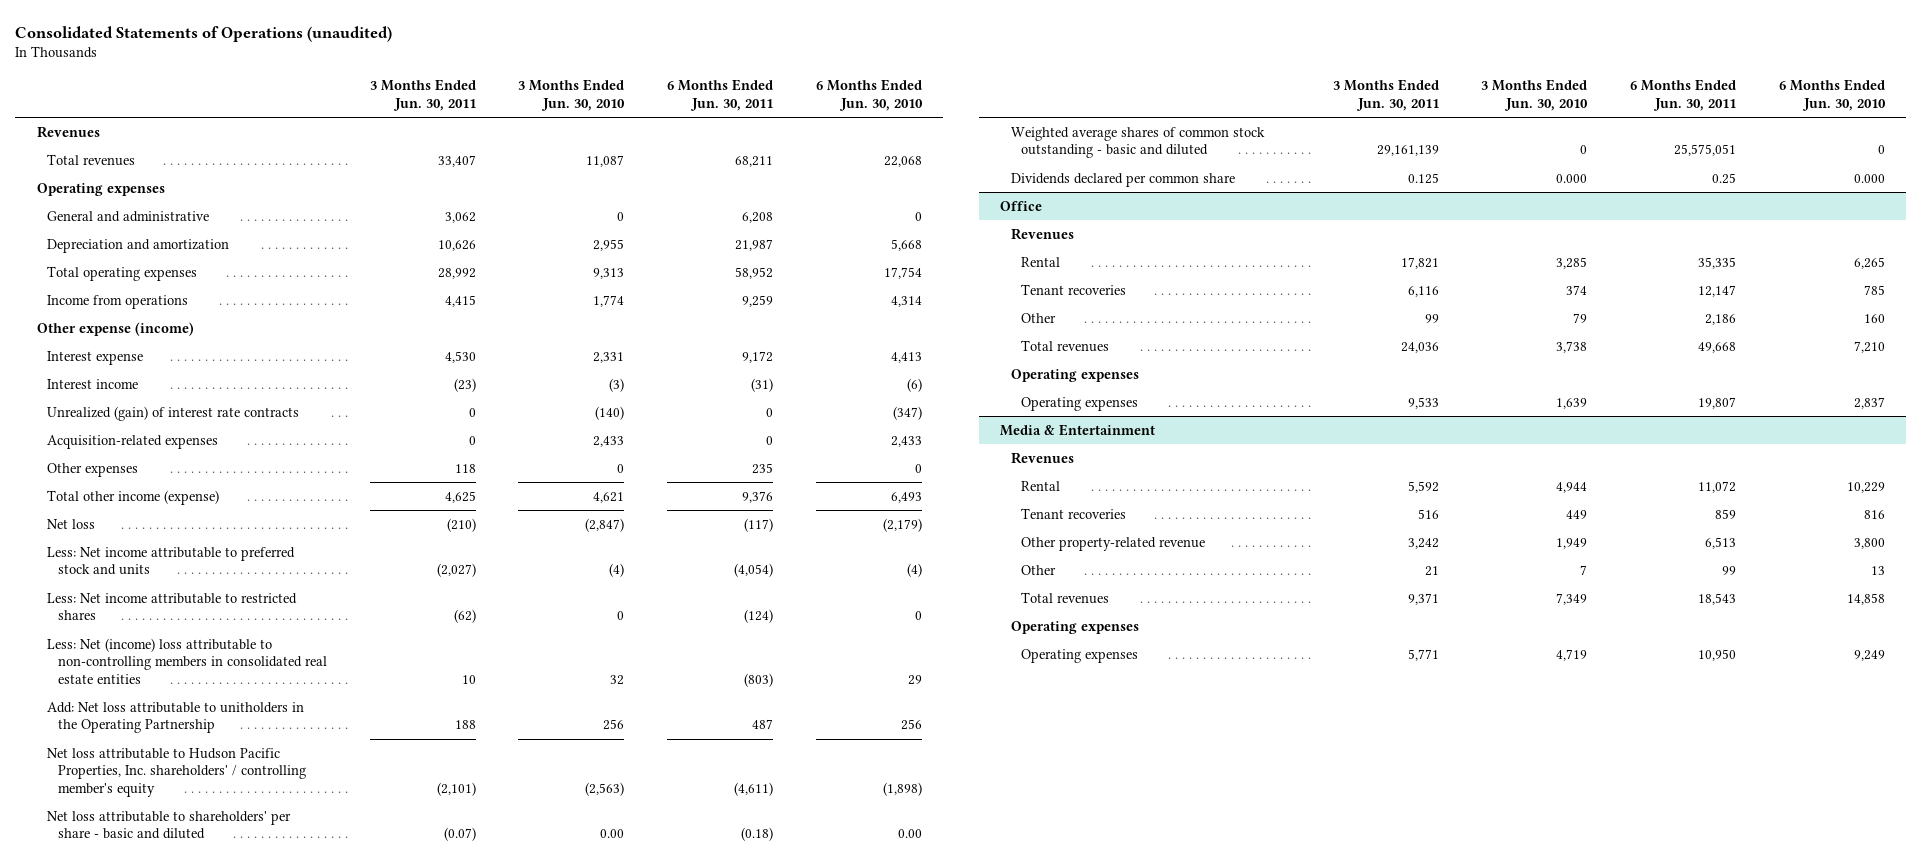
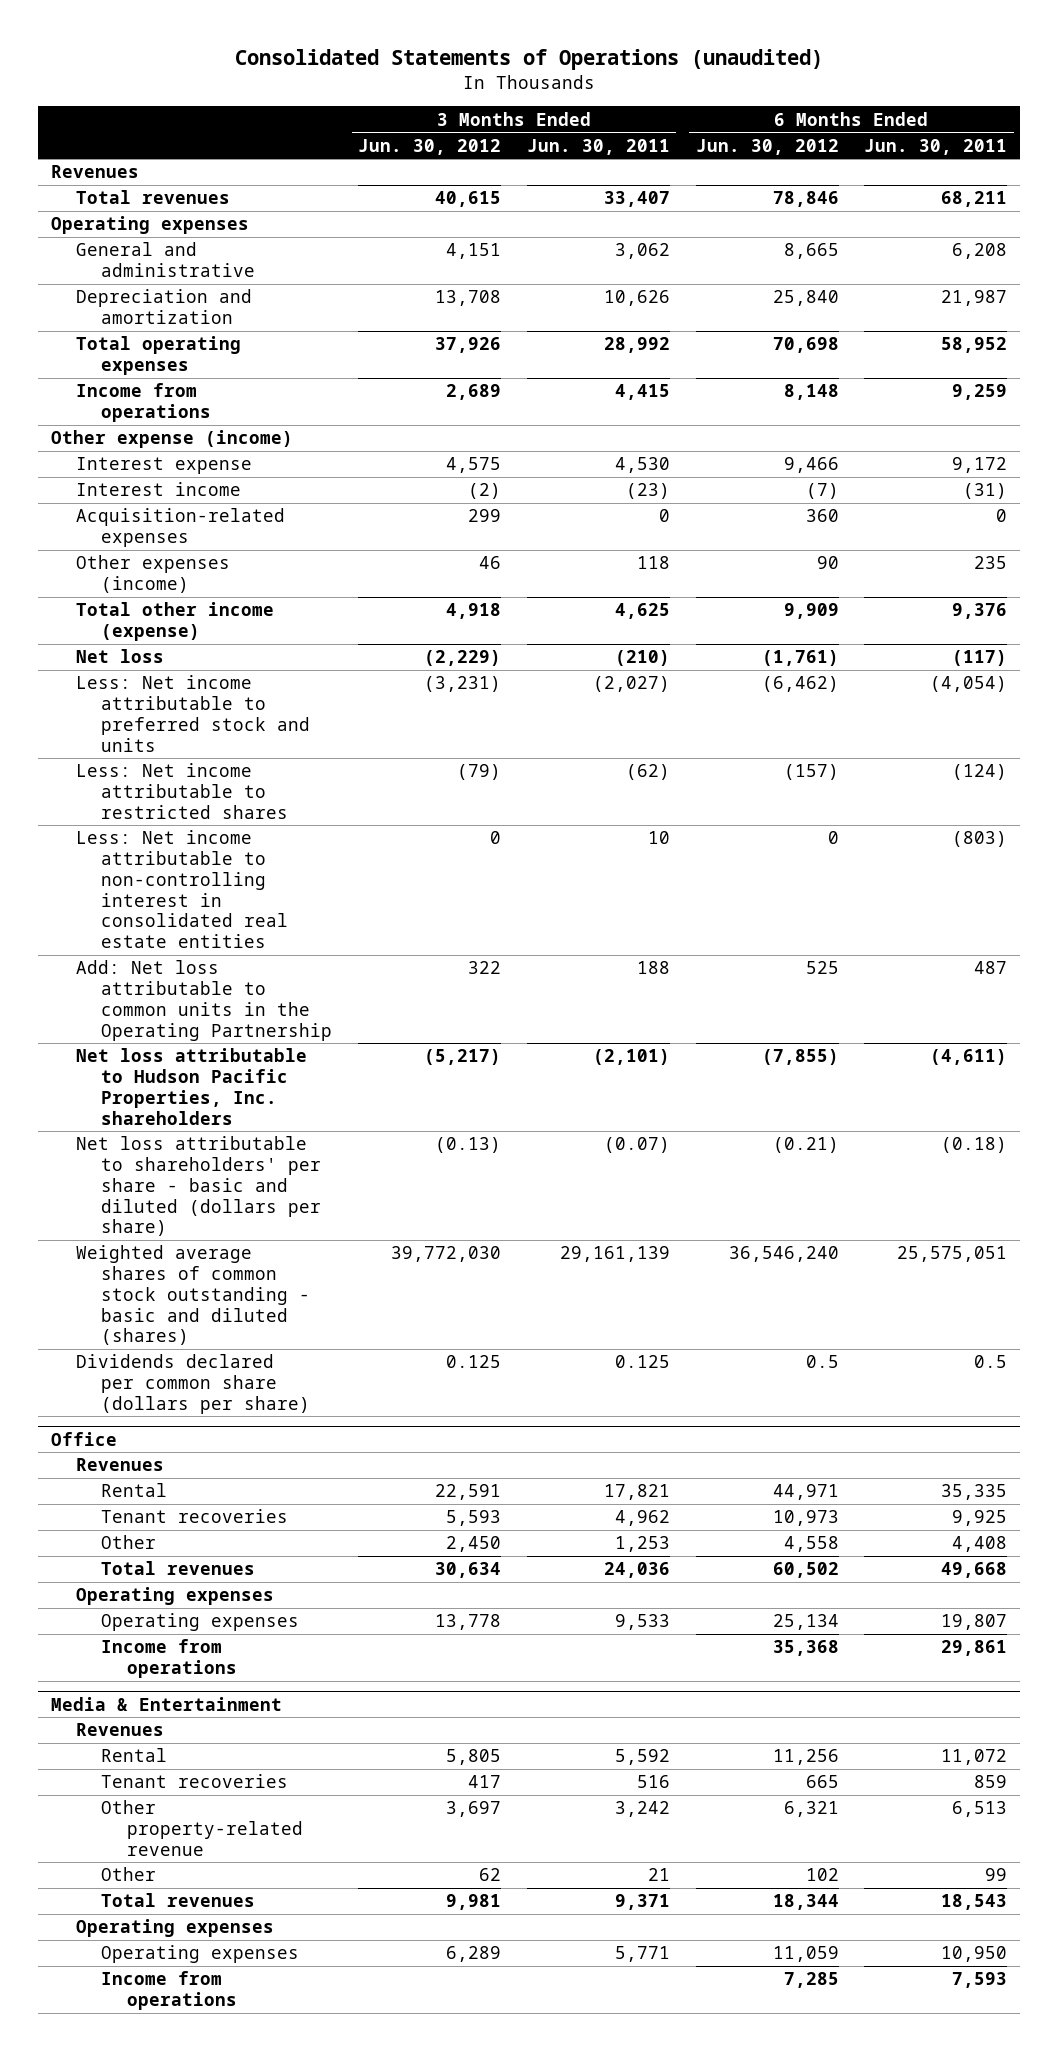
- | 3 Months Ended Jun. 30, 2011 | 3 Months Ended Jun. 30, 2010 | 6 Months Ended Jun. 30, 2011 | 6 Months Ended Jun. 30, 2010
+ | 3 Months Ended Jun. 30, 2012 | 3 Months Ended Jun. 30, 2011 | 6 Months Ended Jun. 30, 2012 | 6 Months Ended Jun. 30, 2011
- Unrealized (gain) of interest rate contracts | 0 | (140) | 0 | (347)
- Other expenses | 118 | 0 | 235 | 0
+ Other expenses (income) | 46 | 118 | 90 | 235
- Less: Net (income) loss attributable to non-controlling members in consolidated real estate entities | 10 | 32 | (803) | 29
- Add: Net loss attributable to unitholders in the Operating Partnership | 188 | 256 | 487 | 256
- Net loss attributable to Hudson Pacific Properties, Inc. shareholders' / controlling member's equity | (2,101) | (2,563) | (4,611) | (1,898)
- Net loss attributable to shareholders' per share - basic and diluted | (0.07) | 0.00 | (0.18) | 0.00
- Weighted average shares of common stock outstanding - basic and diluted | 29,161,139 | 0 | 25,575,051 | 0
- Dividends declared per common share | 0.125 | 0.000 | 0.25 | 0.000
+ Less: Net income attributable to non-controlling interest in consolidated real estate entities | 0 | 10 | 0 | (803)
+ Add: Net loss attributable to common units in the Operating Partnership | 322 | 188 | 525 | 487
+ Net loss attributable to Hudson Pacific Properties, Inc. shareholders | (5,217) | (2,101) | (7,855) | (4,611)
+ Net loss attributable to shareholders' per share - basic and diluted (dollars per share) | (0.13) | (0.07) | (0.21) | (0.18)
+ Weighted average shares of common stock outstanding - basic and diluted (shares) | 39,772,030 | 29,161,139 | 36,546,240 | 25,575,051
+ Dividends declared per common share (dollars per share) | 0.125 | 0.125 | 0.5 | 0.5
@ Office
- Tenant recoveries | 6,116 | 374 | 12,147 | 785
- Other | 99 | 79 | 2,186 | 160
+ Tenant recoveries | 5,593 | 4,962 | 10,973 | 9,925
+ Other | 2,450 | 1,253 | 4,558 | 4,408
+ Income from operations | | | 35,368 | 29,861
@ Media & Entertainment
+ Income from operations | | | 7,285 | 7,593

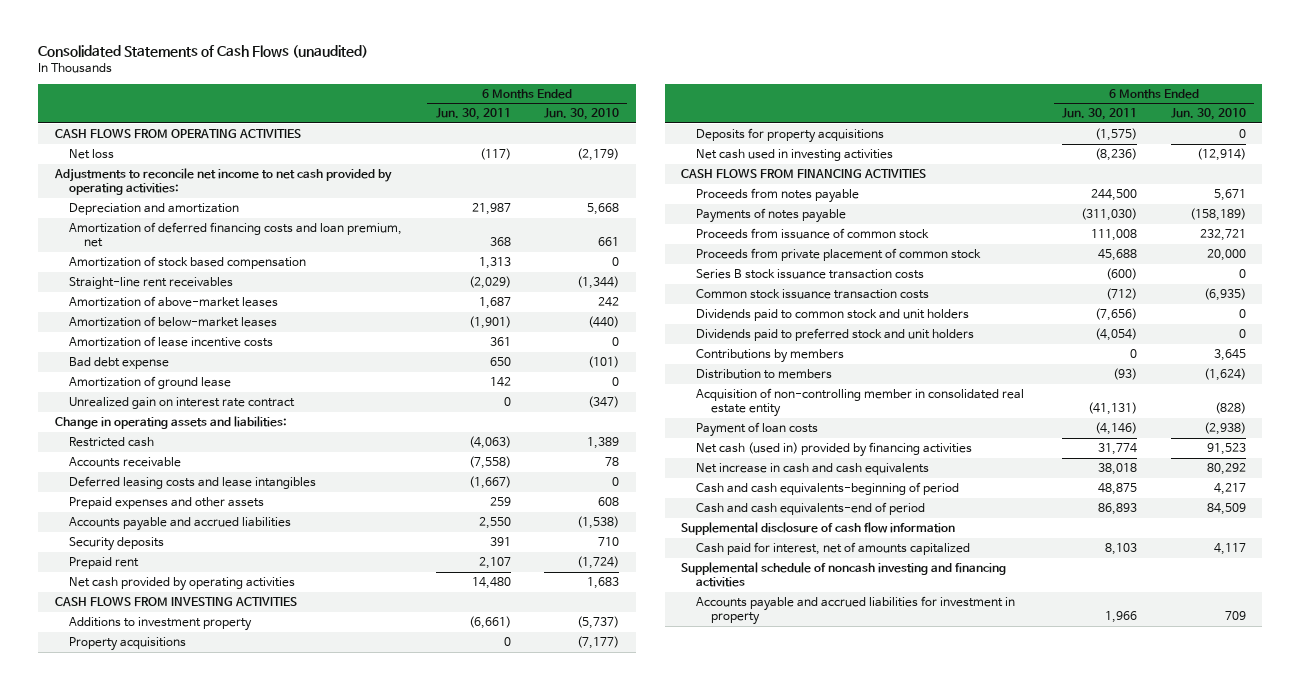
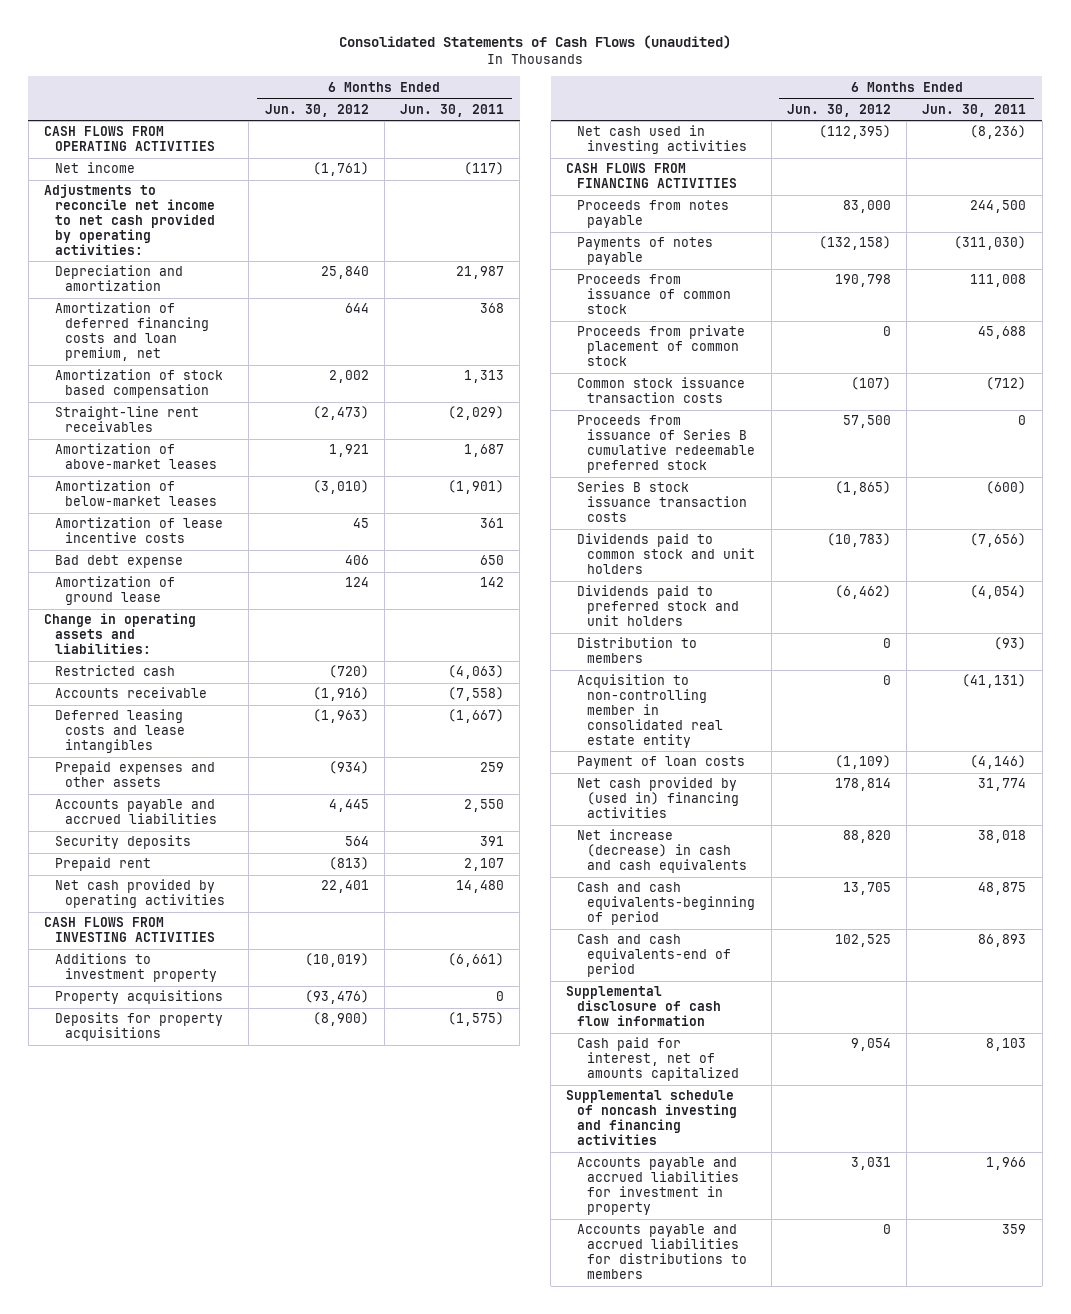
- | 6 Months Ended Jun. 30, 2011 | 6 Months Ended Jun. 30, 2010
+ | 6 Months Ended Jun. 30, 2012 | 6 Months Ended Jun. 30, 2011
- Net loss | (117) | (2,179)
+ Net income | (1,761) | (117)
- Unrealized gain on interest rate contract | 0 | (347)
+ Proceeds from issuance of Series B cumulative redeemable preferred stock | 57,500 | 0
moved down: Series B stock issuance transaction costs | (1,865) | (600)
- Contributions by members | 0 | 3,645
- Acquisition of non-controlling member in consolidated real estate entity | (41,131) | (828)
+ Acquisition to non-controlling member in consolidated real estate entity | 0 | (41,131)
- Net cash (used in) provided by financing activities | 31,774 | 91,523
- Net increase in cash and cash equivalents | 38,018 | 80,292
+ Net cash provided by (used in) financing activities | 178,814 | 31,774
+ Net increase (decrease) in cash and cash equivalents | 88,820 | 38,018
+ Accounts payable and accrued liabilities for distributions to members | 0 | 359

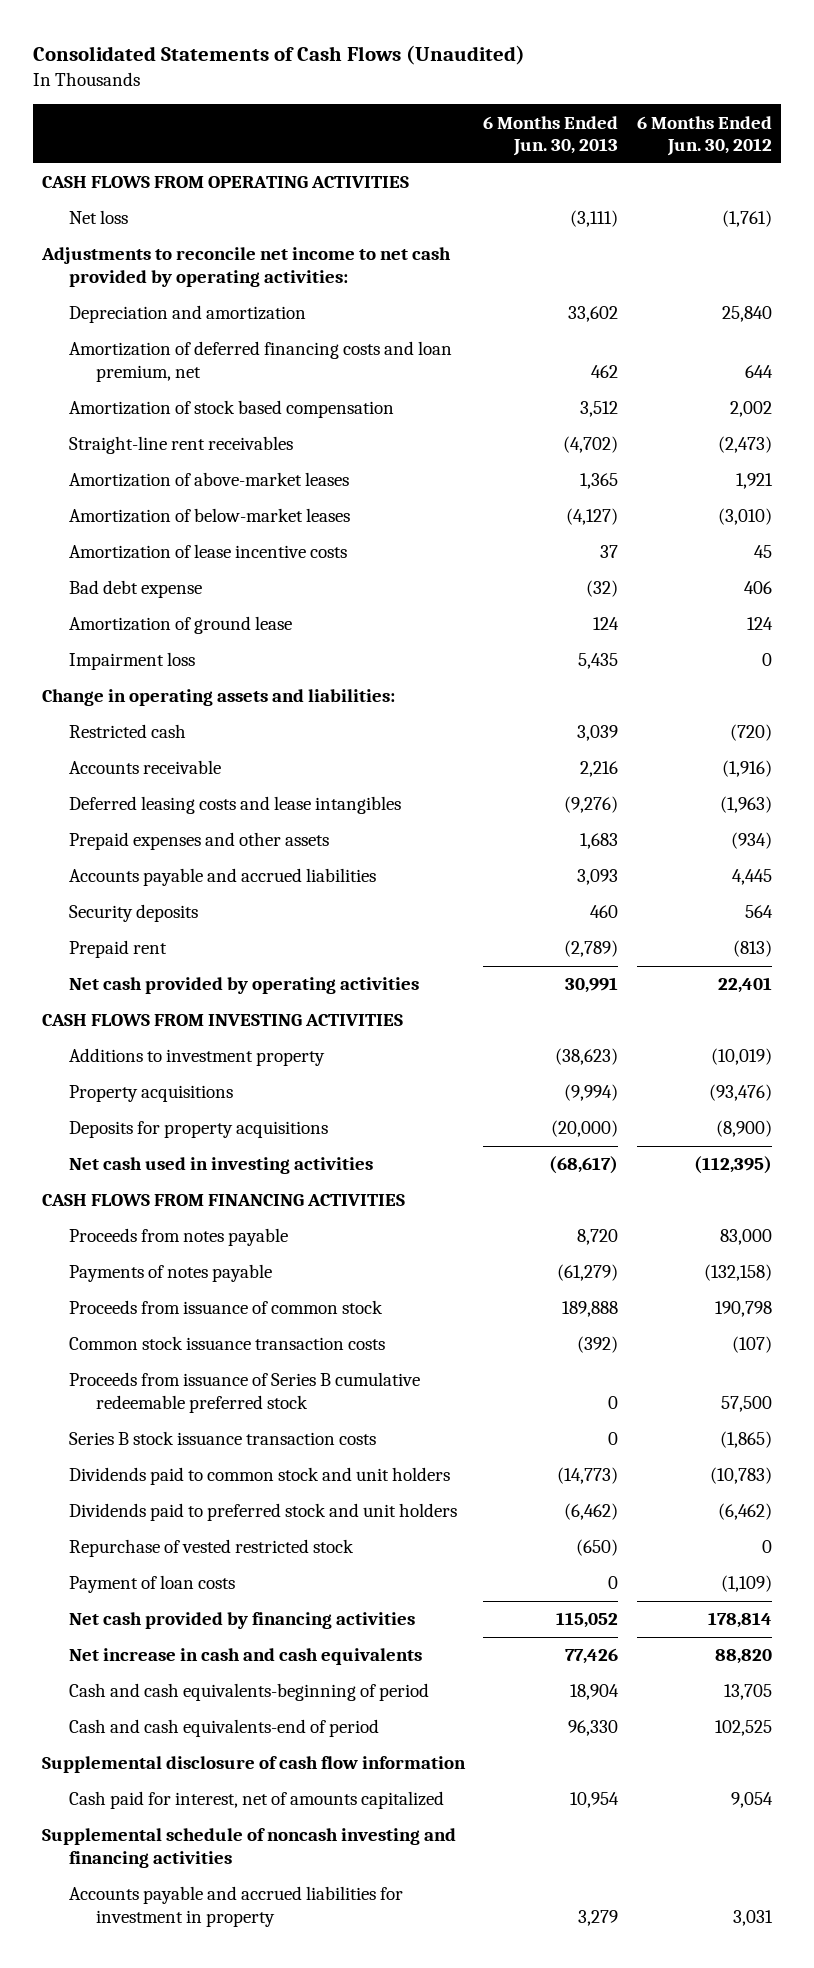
- Consolidated Statements of Cash Flows (unaudited)
+ Consolidated Statements of Cash Flows (Unaudited)
- | 6 Months Ended Jun. 30, 2012 | 6 Months Ended Jun. 30, 2011
+ | 6 Months Ended Jun. 30, 2013 | 6 Months Ended Jun. 30, 2012
- Net income | (1,761) | (117)
+ Net loss | (3,111) | (1,761)
+ Impairment loss | 5,435 | 0
- Proceeds from private placement of common stock | 0 | 45,688
- Distribution to members | 0 | (93)
- Acquisition to non-controlling member in consolidated real estate entity | 0 | (41,131)
+ Repurchase of vested restricted stock | (650) | 0
- Net cash provided by (used in) financing activities | 178,814 | 31,774
- Net increase (decrease) in cash and cash equivalents | 88,820 | 38,018
+ Net cash provided by financing activities | 115,052 | 178,814
+ Net increase in cash and cash equivalents | 77,426 | 88,820
- Accounts payable and accrued liabilities for distributions to members | 0 | 359

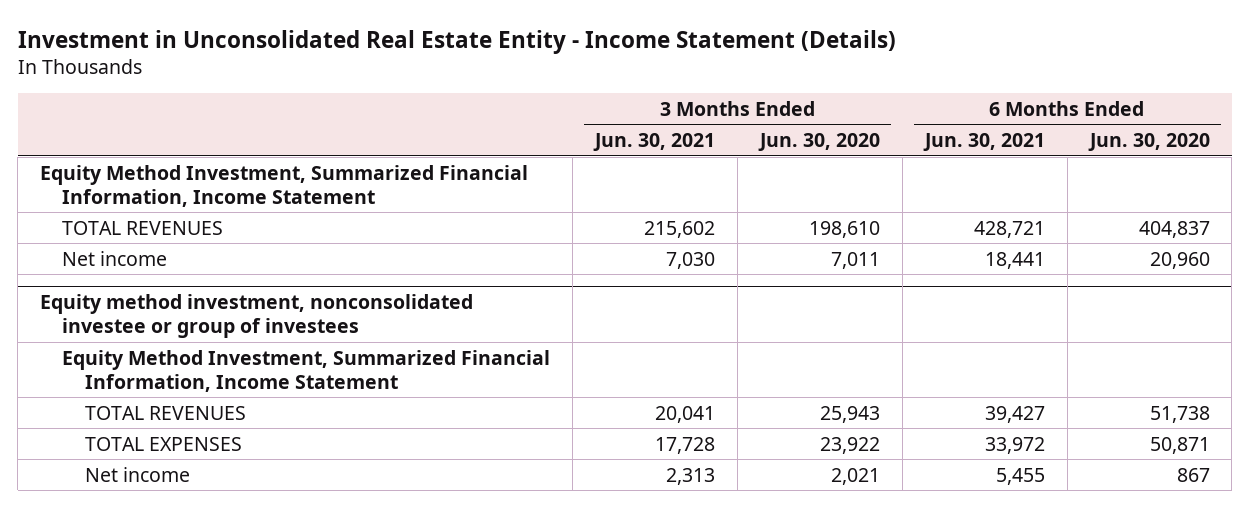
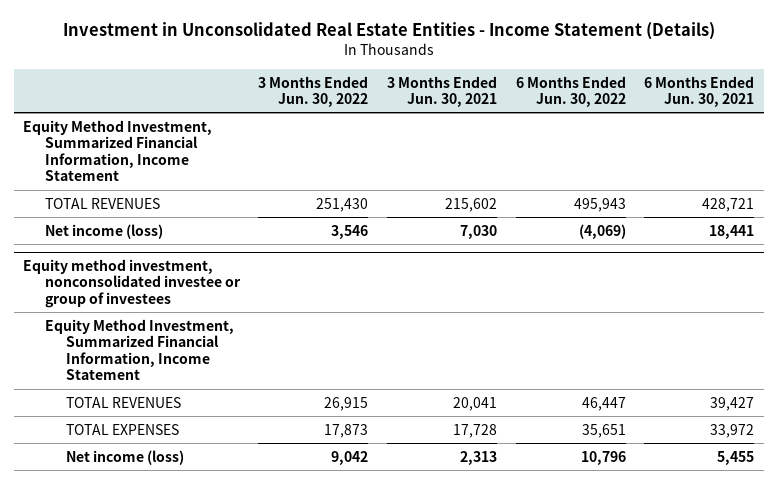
- Investment in Unconsolidated Real Estate Entity - Income Statement (Details)
+ Investment in Unconsolidated Real Estate Entities - Income Statement (Details)
- | 3 Months Ended Jun. 30, 2021 | 3 Months Ended Jun. 30, 2020 | 6 Months Ended Jun. 30, 2021 | 6 Months Ended Jun. 30, 2020
+ | 3 Months Ended Jun. 30, 2022 | 3 Months Ended Jun. 30, 2021 | 6 Months Ended Jun. 30, 2022 | 6 Months Ended Jun. 30, 2021
- Net income | 7,030 | 7,011 | 18,441 | 20,960
+ Net income (loss) | 3,546 | 7,030 | (4,069) | 18,441
@ Equity method investment, nonconsolidated investee or group of investees
- Net income | 2,313 | 2,021 | 5,455 | 867
+ Net income (loss) | 9,042 | 2,313 | 10,796 | 5,455

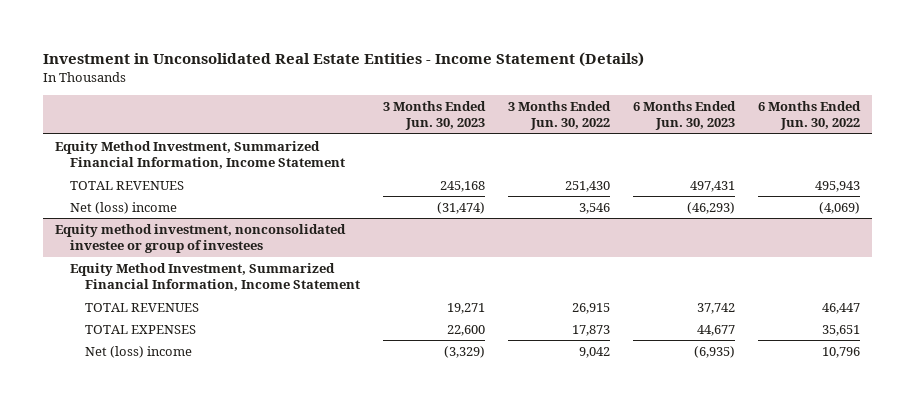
- | 3 Months Ended Jun. 30, 2022 | 3 Months Ended Jun. 30, 2021 | 6 Months Ended Jun. 30, 2022 | 6 Months Ended Jun. 30, 2021
+ | 3 Months Ended Jun. 30, 2023 | 3 Months Ended Jun. 30, 2022 | 6 Months Ended Jun. 30, 2023 | 6 Months Ended Jun. 30, 2022
- Net income (loss) | 3,546 | 7,030 | (4,069) | 18,441
+ Net (loss) income | (31,474) | 3,546 | (46,293) | (4,069)
@ Equity method investment, nonconsolidated investee or group of investees
- Net income (loss) | 9,042 | 2,313 | 10,796 | 5,455
+ Net (loss) income | (3,329) | 9,042 | (6,935) | 10,796

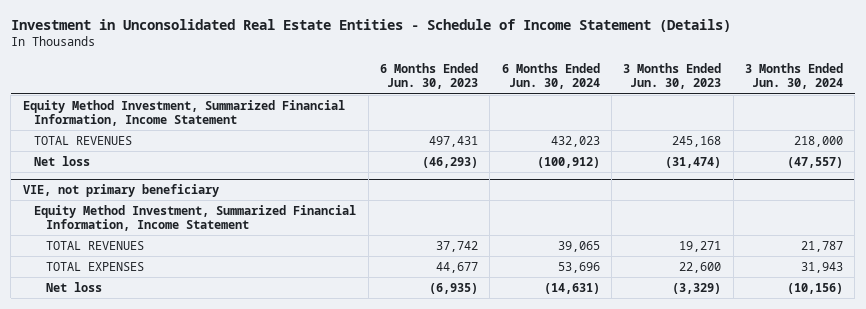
- Investment in Unconsolidated Real Estate Entities - Income Statement (Details)
+ Investment in Unconsolidated Real Estate Entities - Schedule of Income Statement (Details)
- | 3 Months Ended Jun. 30, 2023 | 3 Months Ended Jun. 30, 2022 | 6 Months Ended Jun. 30, 2023 | 6 Months Ended Jun. 30, 2022
+ | 6 Months Ended Jun. 30, 2023 | 6 Months Ended Jun. 30, 2024 | 3 Months Ended Jun. 30, 2023 | 3 Months Ended Jun. 30, 2024
- Net (loss) income | (31,474) | 3,546 | (46,293) | (4,069)
- Equity method investment, nonconsolidated investee or group of investees
+ Net loss | (46,293) | (100,912) | (31,474) | (47,557)
+ VIE, not primary beneficiary
- Net (loss) income | (3,329) | 9,042 | (6,935) | 10,796
+ Net loss | (6,935) | (14,631) | (3,329) | (10,156)

